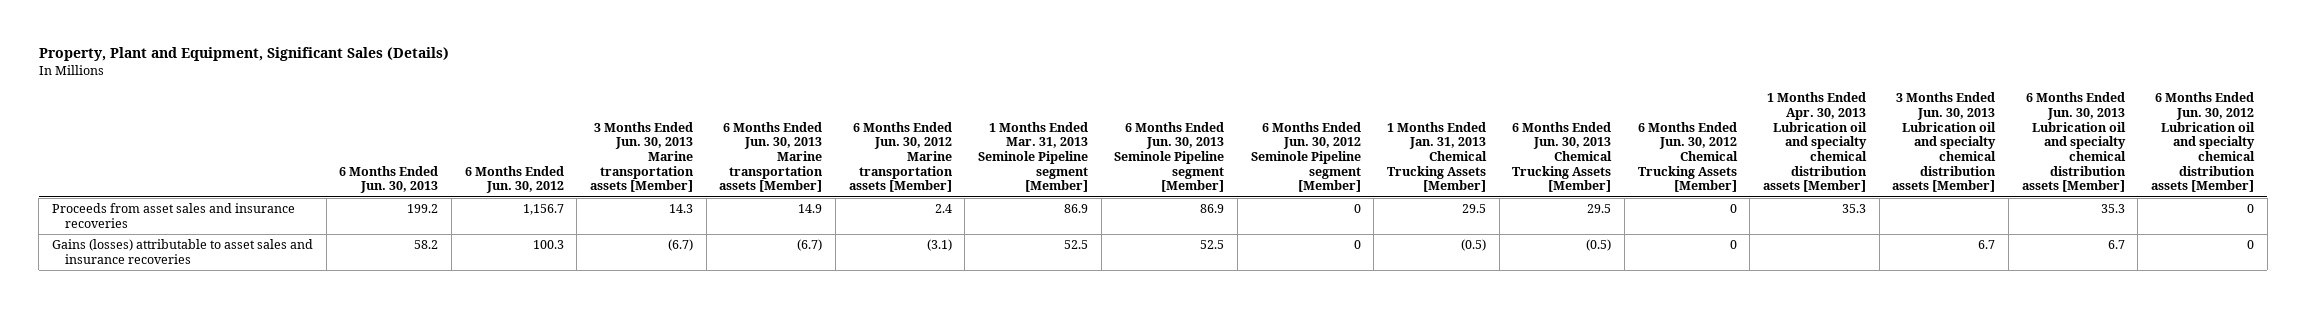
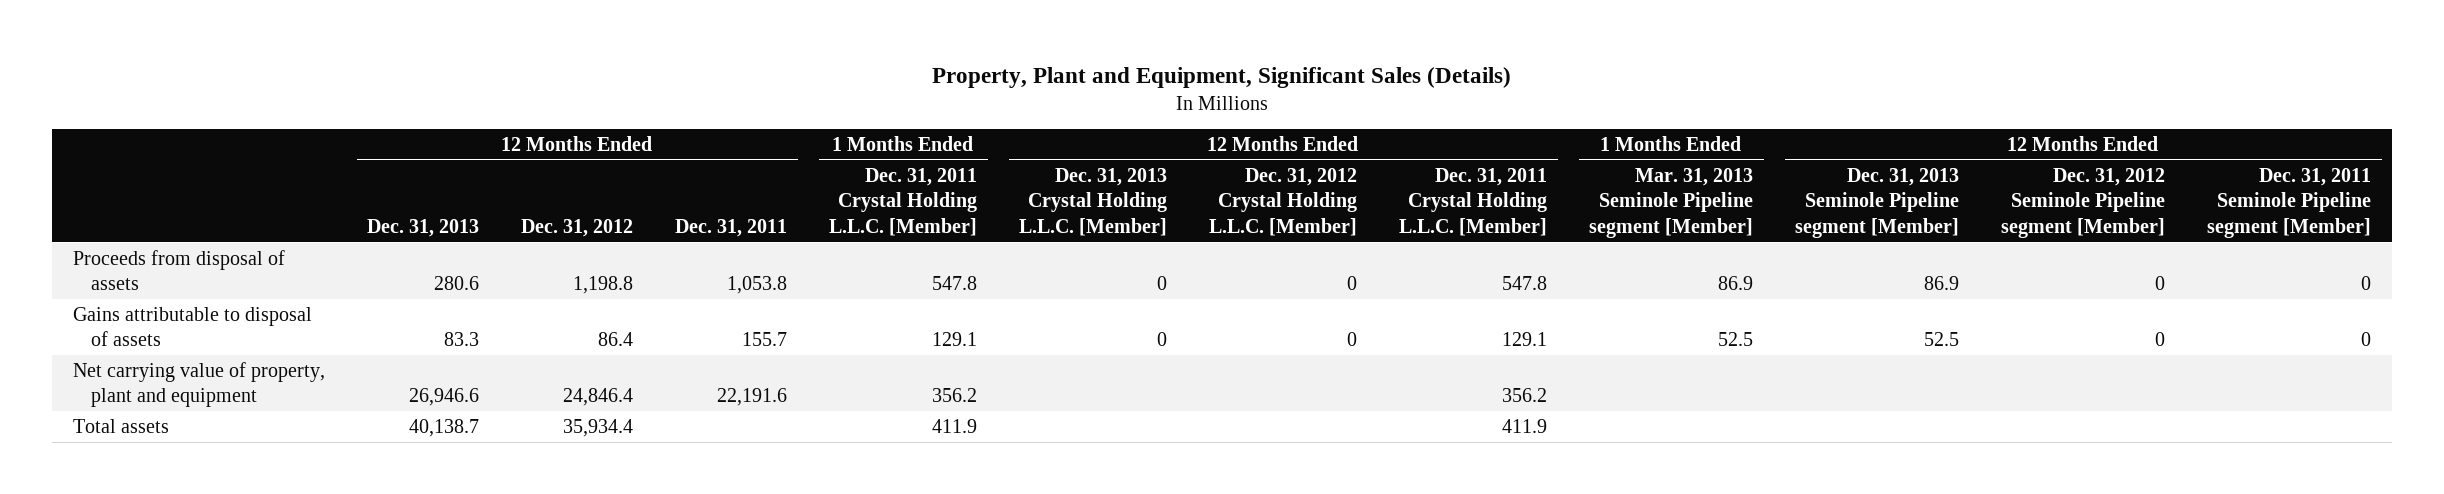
- | 6 Months Ended Jun. 30, 2013 | 6 Months Ended Jun. 30, 2012 | 3 Months Ended Jun. 30, 2013 Marine transportation assets [Member] | 6 Months Ended Jun. 30, 2013 Marine transportation assets [Member] | 6 Months Ended Jun. 30, 2012 Marine transportation assets [Member] | 1 Months Ended Mar. 31, 2013 Seminole Pipeline segment [Member] | 6 Months Ended Jun. 30, 2013 Seminole Pipeline segment [Member] | 6 Months Ended Jun. 30, 2012 Seminole Pipeline segment [Member] | 1 Months Ended Jan. 31, 2013 Chemical Trucking Assets [Member] | 6 Months Ended Jun. 30, 2013 Chemical Trucking Assets [Member] | 6 Months Ended Jun. 30, 2012 Chemical Trucking Assets [Member] | 1 Months Ended Apr. 30, 2013 Lubrication oil and specialty chemical distribution assets [Member] | 3 Months Ended Jun. 30, 2013 Lubrication oil and specialty chemical distribution assets [Member] | 6 Months Ended Jun. 30, 2013 Lubrication oil and specialty chemical distribution assets [Member] | 6 Months Ended Jun. 30, 2012 Lubrication oil and specialty chemical distribution assets [Member]
+ | 12 Months Ended Dec. 31, 2013 | 12 Months Ended Dec. 31, 2012 | 12 Months Ended Dec. 31, 2011 | 1 Months Ended Dec. 31, 2011 Crystal Holding L.L.C. [Member] | 12 Months Ended Dec. 31, 2013 Crystal Holding L.L.C. [Member] | 12 Months Ended Dec. 31, 2012 Crystal Holding L.L.C. [Member] | 12 Months Ended Dec. 31, 2011 Crystal Holding L.L.C. [Member] | 1 Months Ended Mar. 31, 2013 Seminole Pipeline segment [Member] | 12 Months Ended Dec. 31, 2013 Seminole Pipeline segment [Member] | 12 Months Ended Dec. 31, 2012 Seminole Pipeline segment [Member] | 12 Months Ended Dec. 31, 2011 Seminole Pipeline segment [Member]
- Proceeds from asset sales and insurance recoveries | 199.2 | 1,156.7 | 14.3 | 14.9 | 2.4 | 86.9 | 86.9 | 0 | 29.5 | 29.5 | 0 | 35.3 | | 35.3 | 0
- Gains (losses) attributable to asset sales and insurance recoveries | 58.2 | 100.3 | (6.7) | (6.7) | (3.1) | 52.5 | 52.5 | 0 | (0.5) | (0.5) | 0 | | 6.7 | 6.7 | 0
+ Proceeds from disposal of assets | 280.6 | 1,198.8 | 1,053.8 | 547.8 | 0 | 0 | 547.8 | 86.9 | 86.9 | 0 | 0
+ Gains attributable to disposal of assets | 83.3 | 86.4 | 155.7 | 129.1 | 0 | 0 | 129.1 | 52.5 | 52.5 | 0 | 0
+ Net carrying value of property, plant and equipment | 26,946.6 | 24,846.4 | 22,191.6 | 356.2 | | | 356.2 | | | |
+ Total assets | 40,138.7 | 35,934.4 | | 411.9 | | | 411.9 | | | |

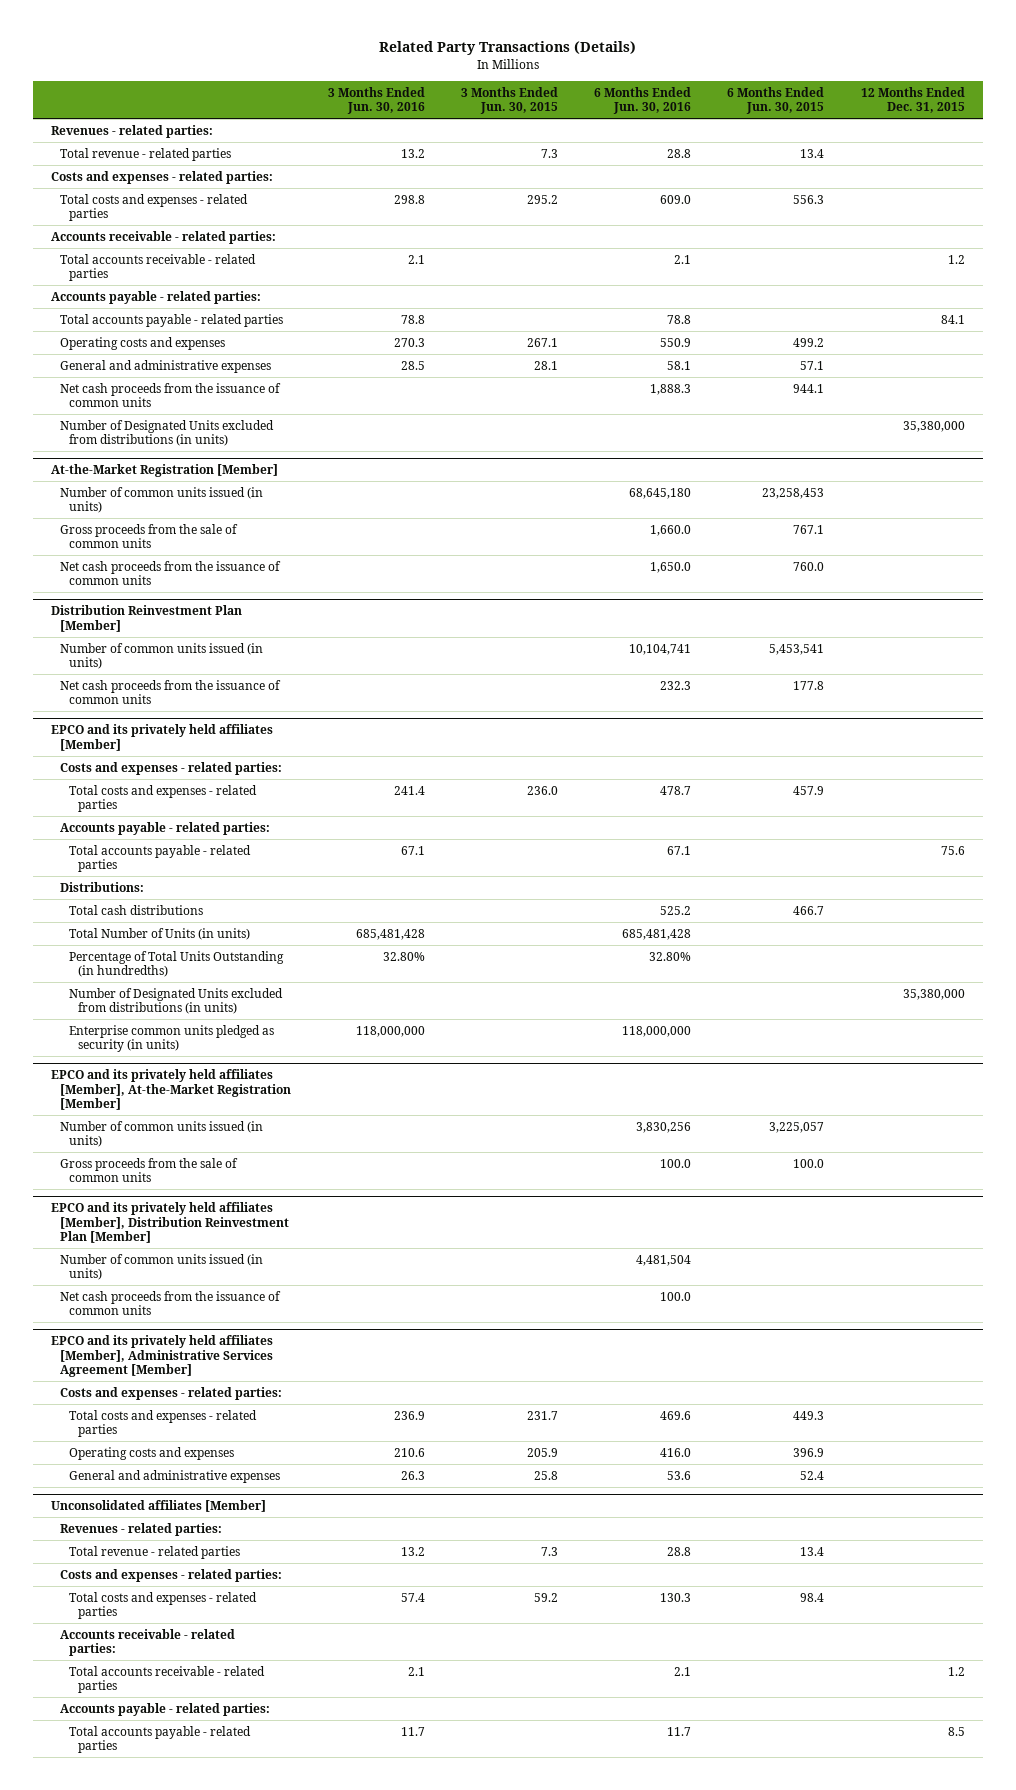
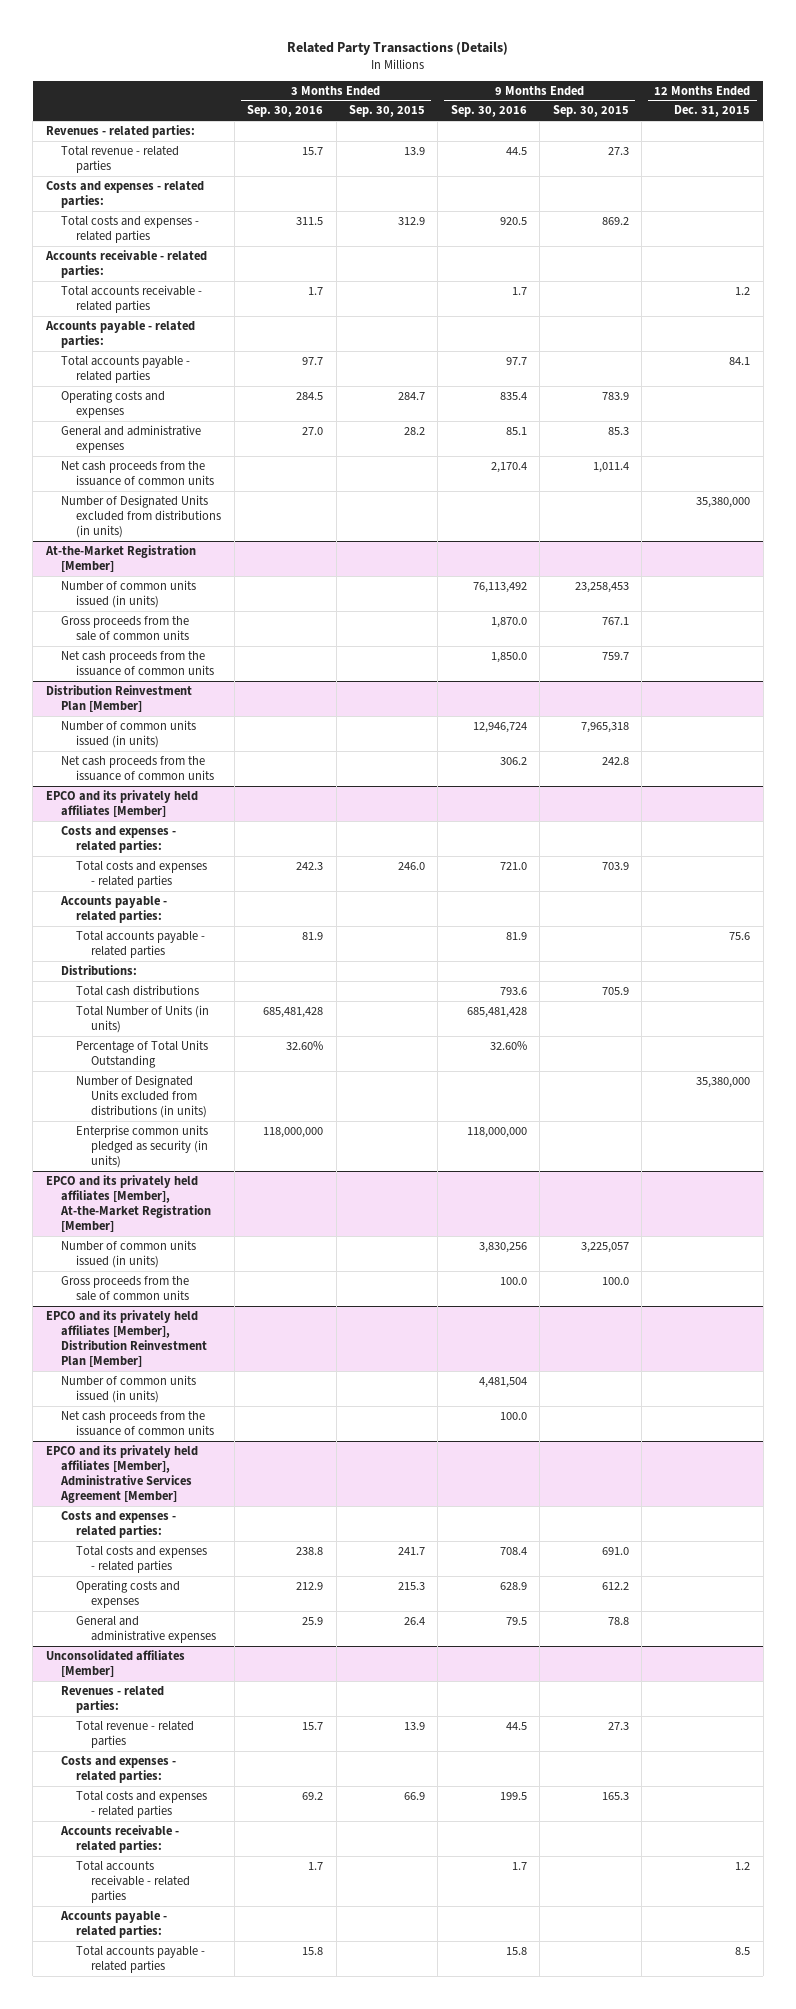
- | 3 Months Ended Jun. 30, 2016 | 3 Months Ended Jun. 30, 2015 | 6 Months Ended Jun. 30, 2016 | 6 Months Ended Jun. 30, 2015 | 12 Months Ended Dec. 31, 2015
+ | 3 Months Ended Sep. 30, 2016 | 3 Months Ended Sep. 30, 2015 | 9 Months Ended Sep. 30, 2016 | 9 Months Ended Sep. 30, 2015 | 12 Months Ended Dec. 31, 2015
@ EPCO and its privately held affiliates [Member]
- Percentage of Total Units Outstanding (in hundredths) | 32.80% | | 32.80% | |
+ Percentage of Total Units Outstanding | 32.60% | | 32.60% | |

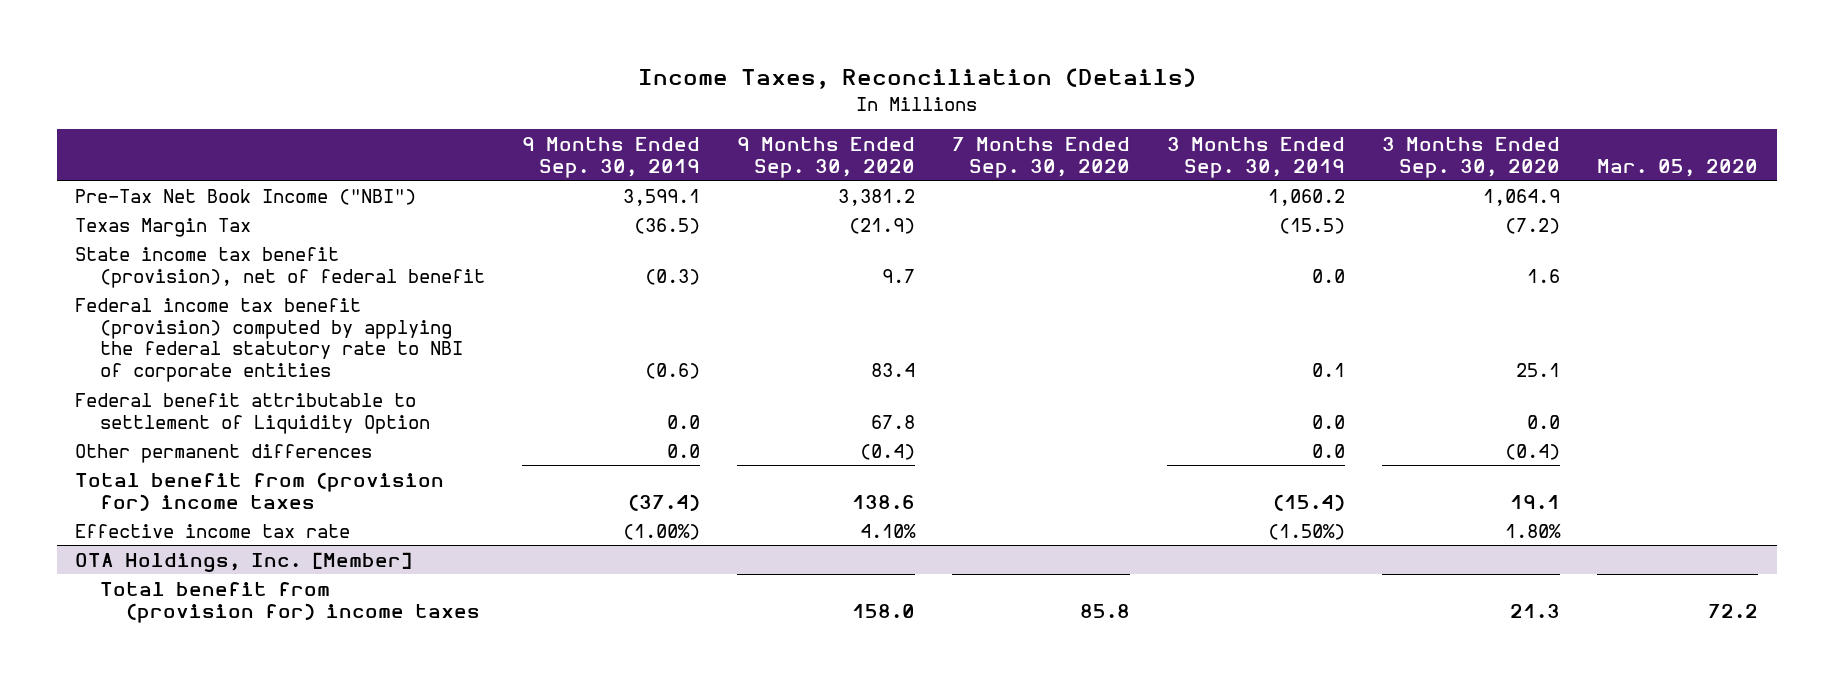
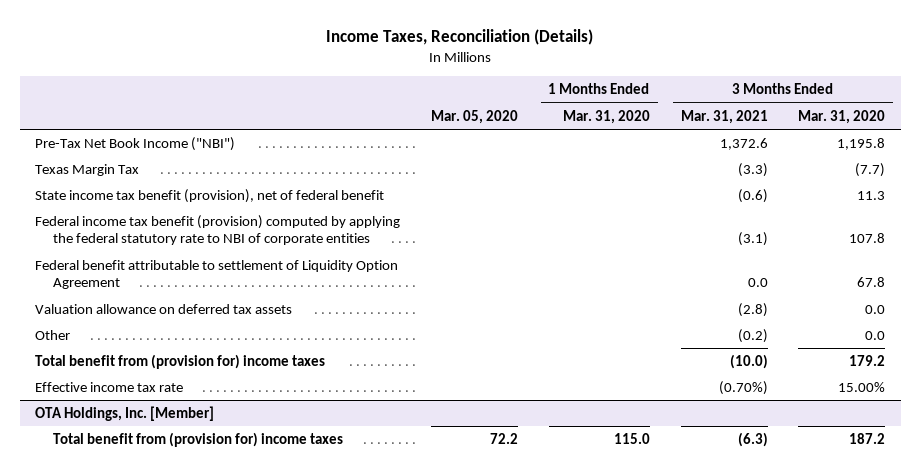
- | 9 Months Ended Sep. 30, 2019 | 9 Months Ended Sep. 30, 2020 | 7 Months Ended Sep. 30, 2020 | 3 Months Ended Sep. 30, 2019 | 3 Months Ended Sep. 30, 2020 | Mar. 05, 2020
+ | Mar. 05, 2020 | 1 Months Ended Mar. 31, 2020 | 3 Months Ended Mar. 31, 2021 | 3 Months Ended Mar. 31, 2020
- Federal benefit attributable to settlement of Liquidity Option | 0.0 | 67.8 | | 0.0 | 0.0 |
- Other permanent differences | 0.0 | (0.4) | | 0.0 | (0.4) |
+ Federal benefit attributable to settlement of Liquidity Option Agreement | | | 0.0 | 67.8
+ Valuation allowance on deferred tax assets | | | (2.8) | 0.0
+ Other | | | (0.2) | 0.0

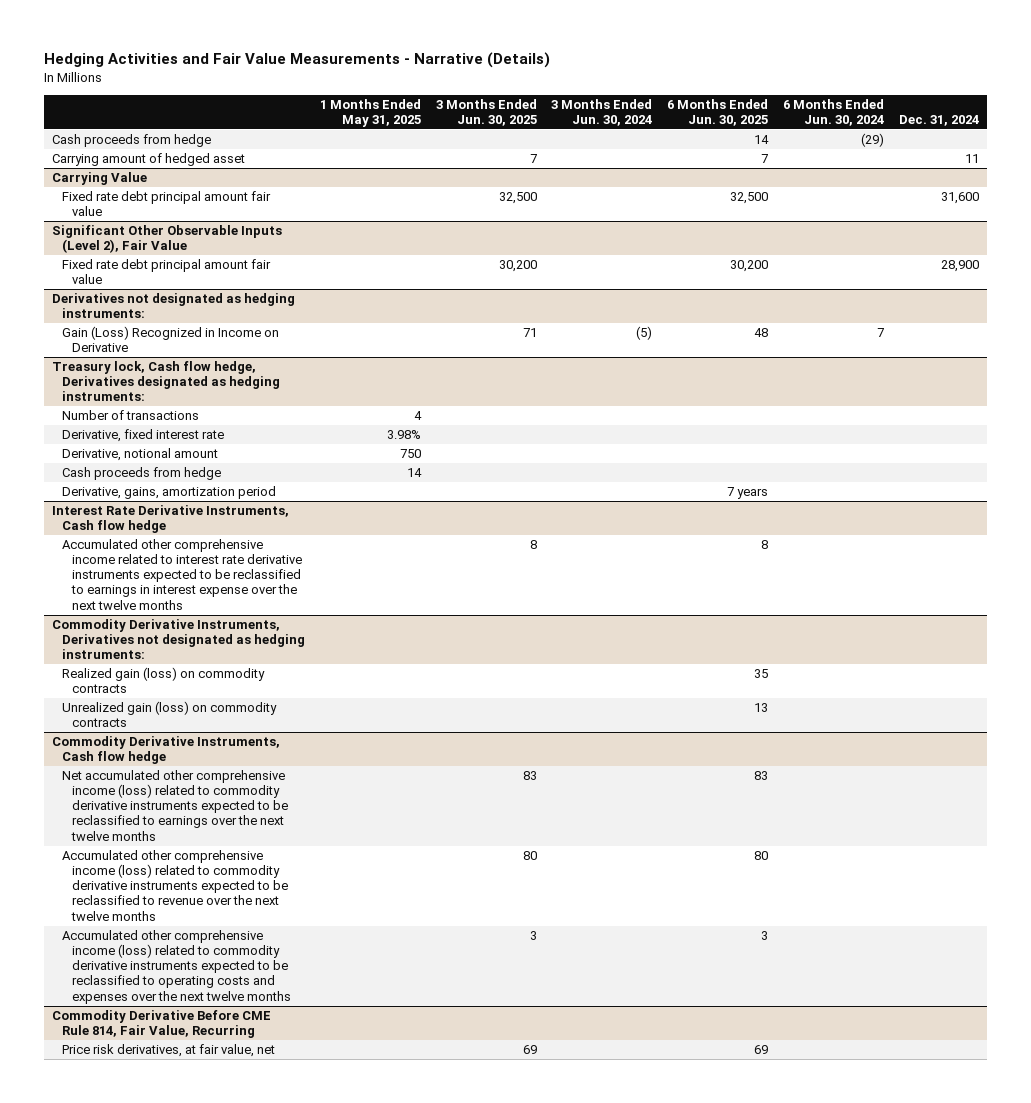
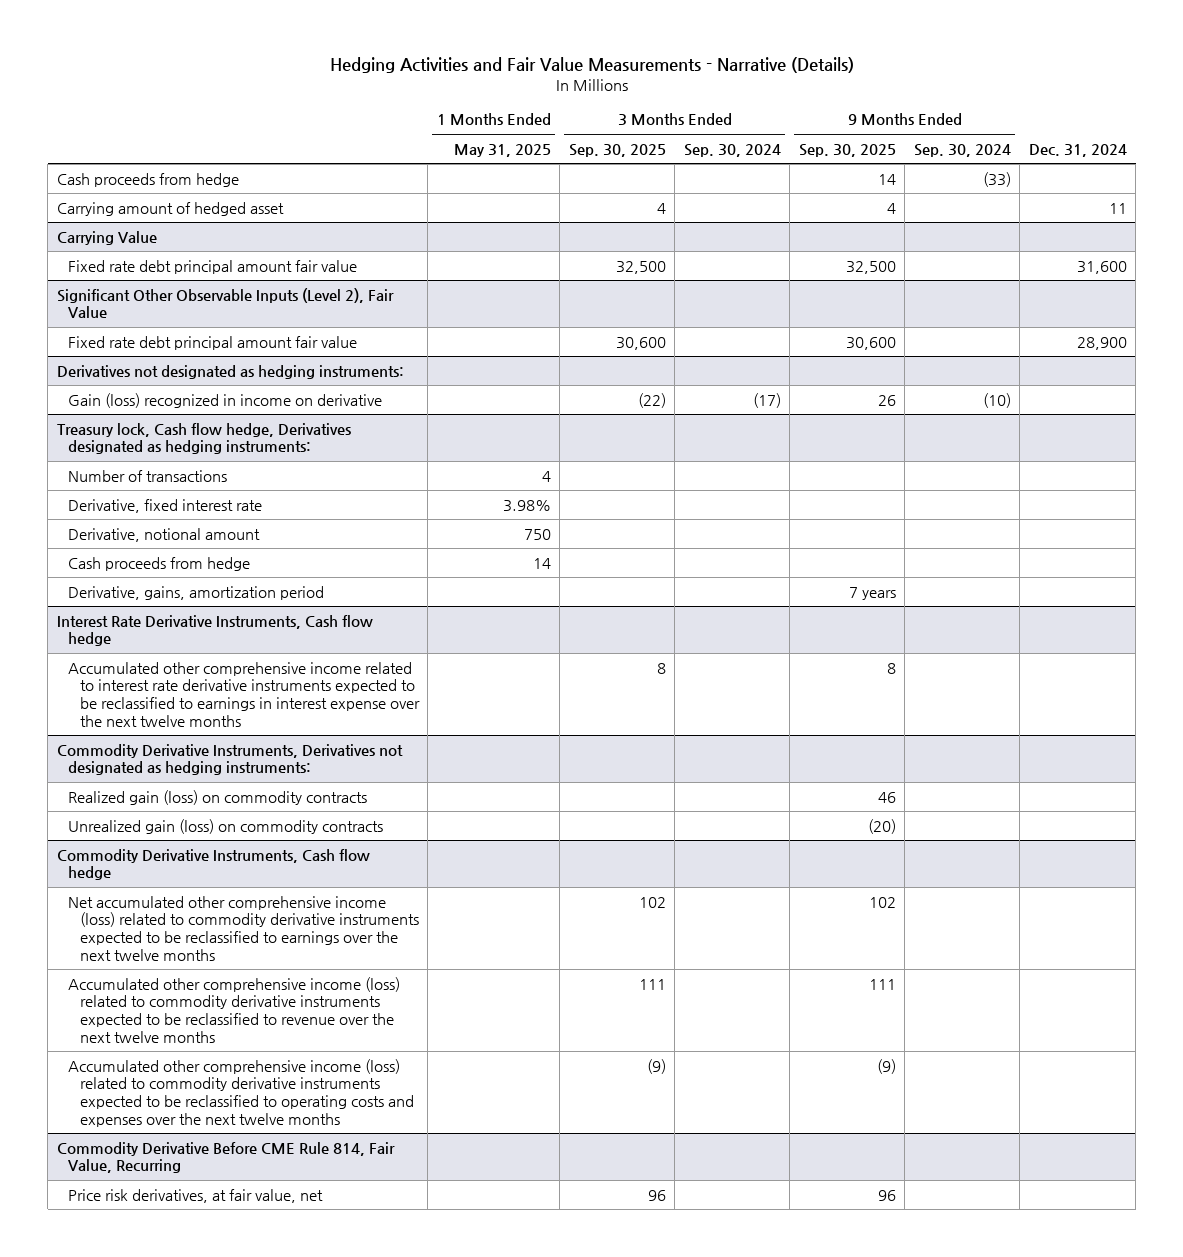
- | 1 Months Ended May 31, 2025 | 3 Months Ended Jun. 30, 2025 | 3 Months Ended Jun. 30, 2024 | 6 Months Ended Jun. 30, 2025 | 6 Months Ended Jun. 30, 2024 | Dec. 31, 2024
+ | 1 Months Ended May 31, 2025 | 3 Months Ended Sep. 30, 2025 | 3 Months Ended Sep. 30, 2024 | 9 Months Ended Sep. 30, 2025 | 9 Months Ended Sep. 30, 2024 | Dec. 31, 2024
@ Derivatives not designated as hedging instruments:
- Gain (Loss) Recognized in Income on Derivative | | 71 | (5) | 48 | 7 |
+ Gain (loss) recognized in income on derivative | | (22) | (17) | 26 | (10) |

